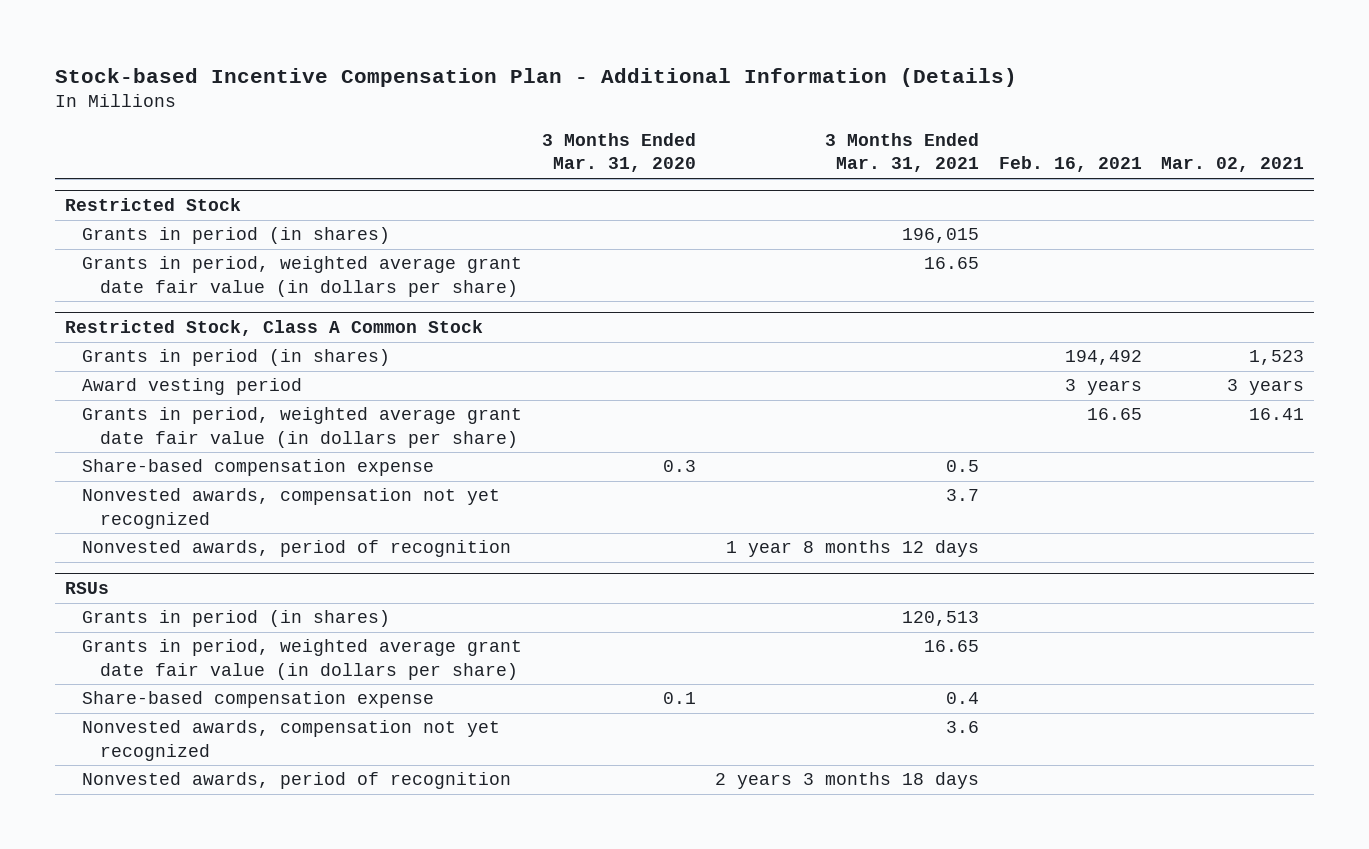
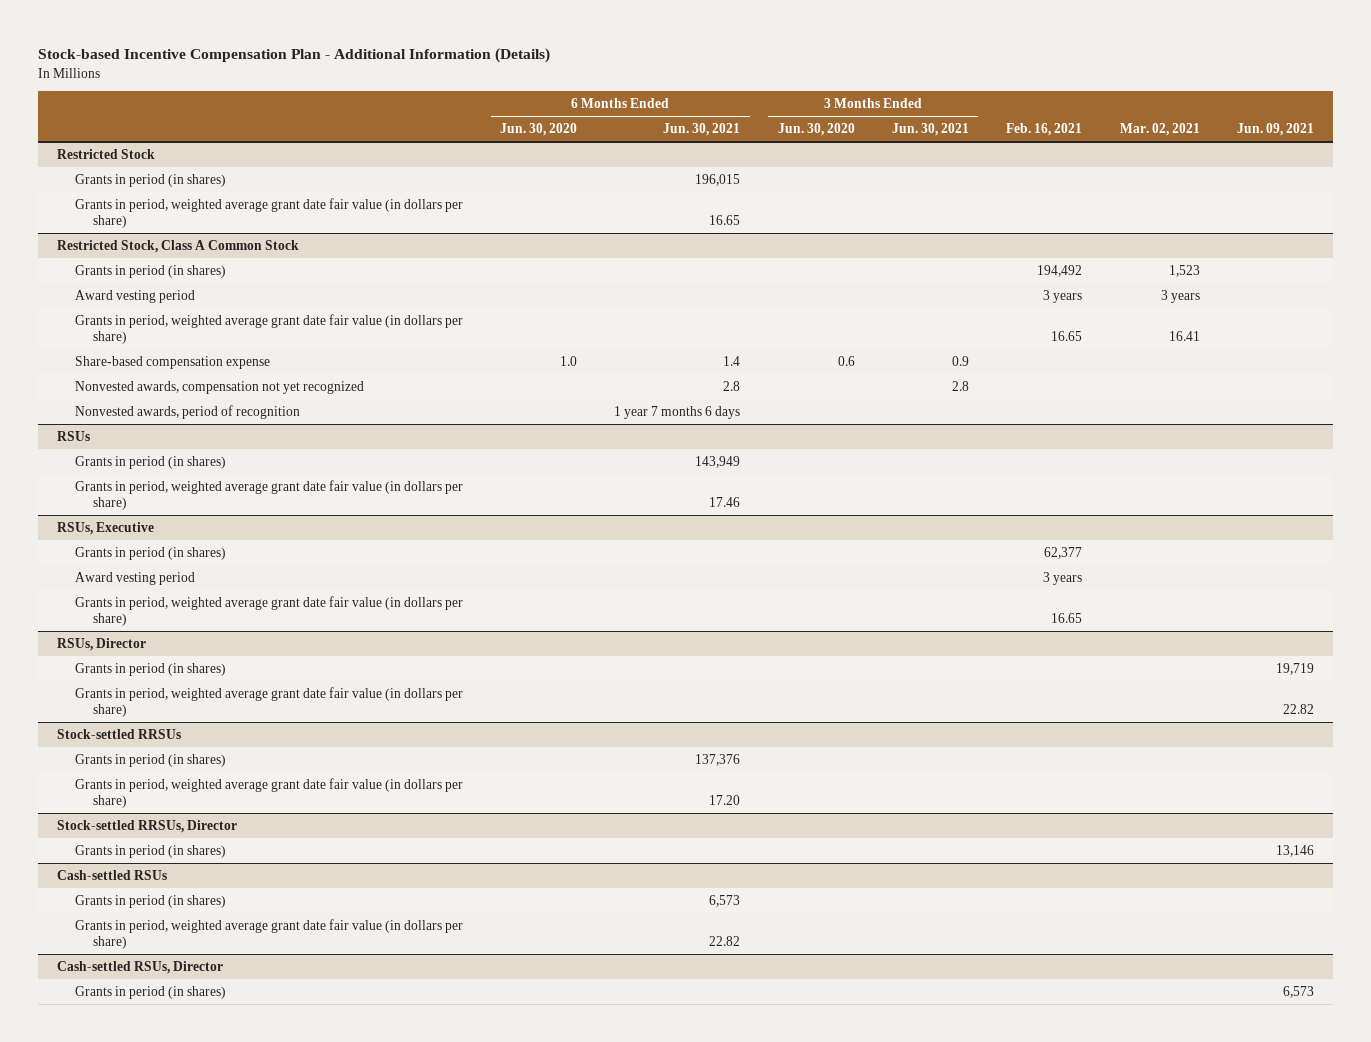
- | 3 Months Ended Mar. 31, 2020 | 3 Months Ended Mar. 31, 2021 | Feb. 16, 2021 | Mar. 02, 2021
+ | 6 Months Ended Jun. 30, 2020 | 6 Months Ended Jun. 30, 2021 | 3 Months Ended Jun. 30, 2020 | 3 Months Ended Jun. 30, 2021 | Feb. 16, 2021 | Mar. 02, 2021 | Jun. 09, 2021
@ RSUs
- Share-based compensation expense | 0.1 | 0.4 | |
- Nonvested awards, compensation not yet recognized | | 3.6 | |
- Nonvested awards, period of recognition | | 2 years 3 months 18 days | |
+ RSUs, Executive
+ Grants in period (in shares) | | | | | 62,377 | |
+ Award vesting period | | | | | 3 years | |
+ Grants in period, weighted average grant date fair value (in dollars per share) | | | | | 16.65 | |
+ RSUs, Director
+ Grants in period (in shares) | | | | | | | 19,719
+ Grants in period, weighted average grant date fair value (in dollars per share) | | | | | | | 22.82
+ Stock-settled RRSUs
+ Grants in period (in shares) | | 137,376 | | | | |
+ Grants in period, weighted average grant date fair value (in dollars per share) | | 17.20 | | | | |
+ Stock-settled RRSUs, Director
+ Grants in period (in shares) | | | | | | | 13,146
+ Cash-settled RSUs
+ Grants in period (in shares) | | 6,573 | | | | |
+ Grants in period, weighted average grant date fair value (in dollars per share) | | 22.82 | | | | |
+ Cash-settled RSUs, Director
+ Grants in period (in shares) | | | | | | | 6,573

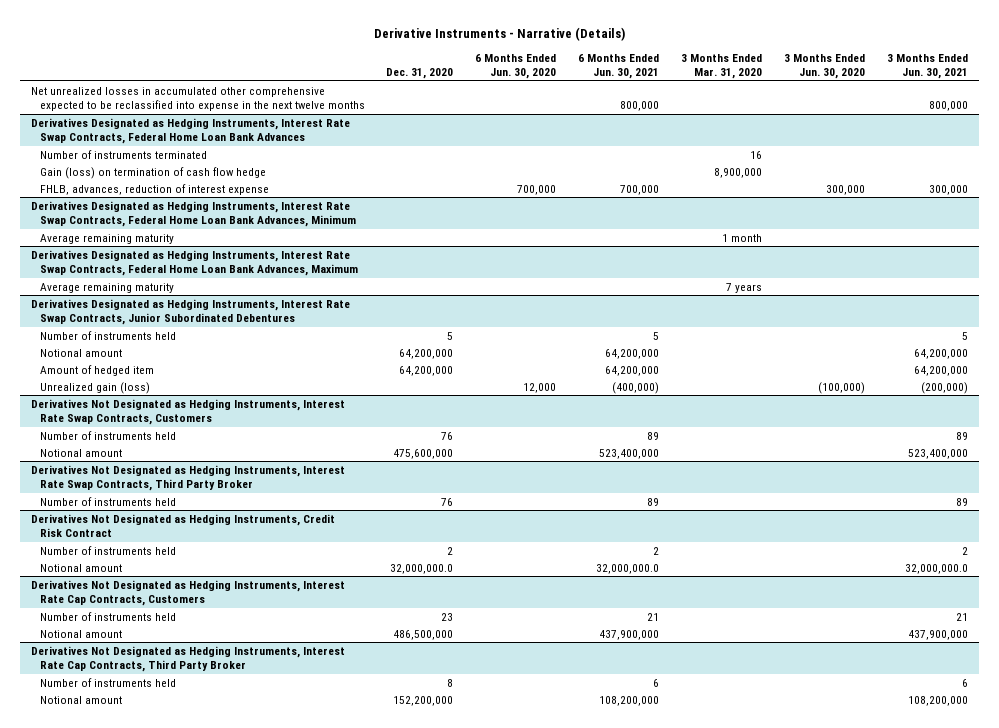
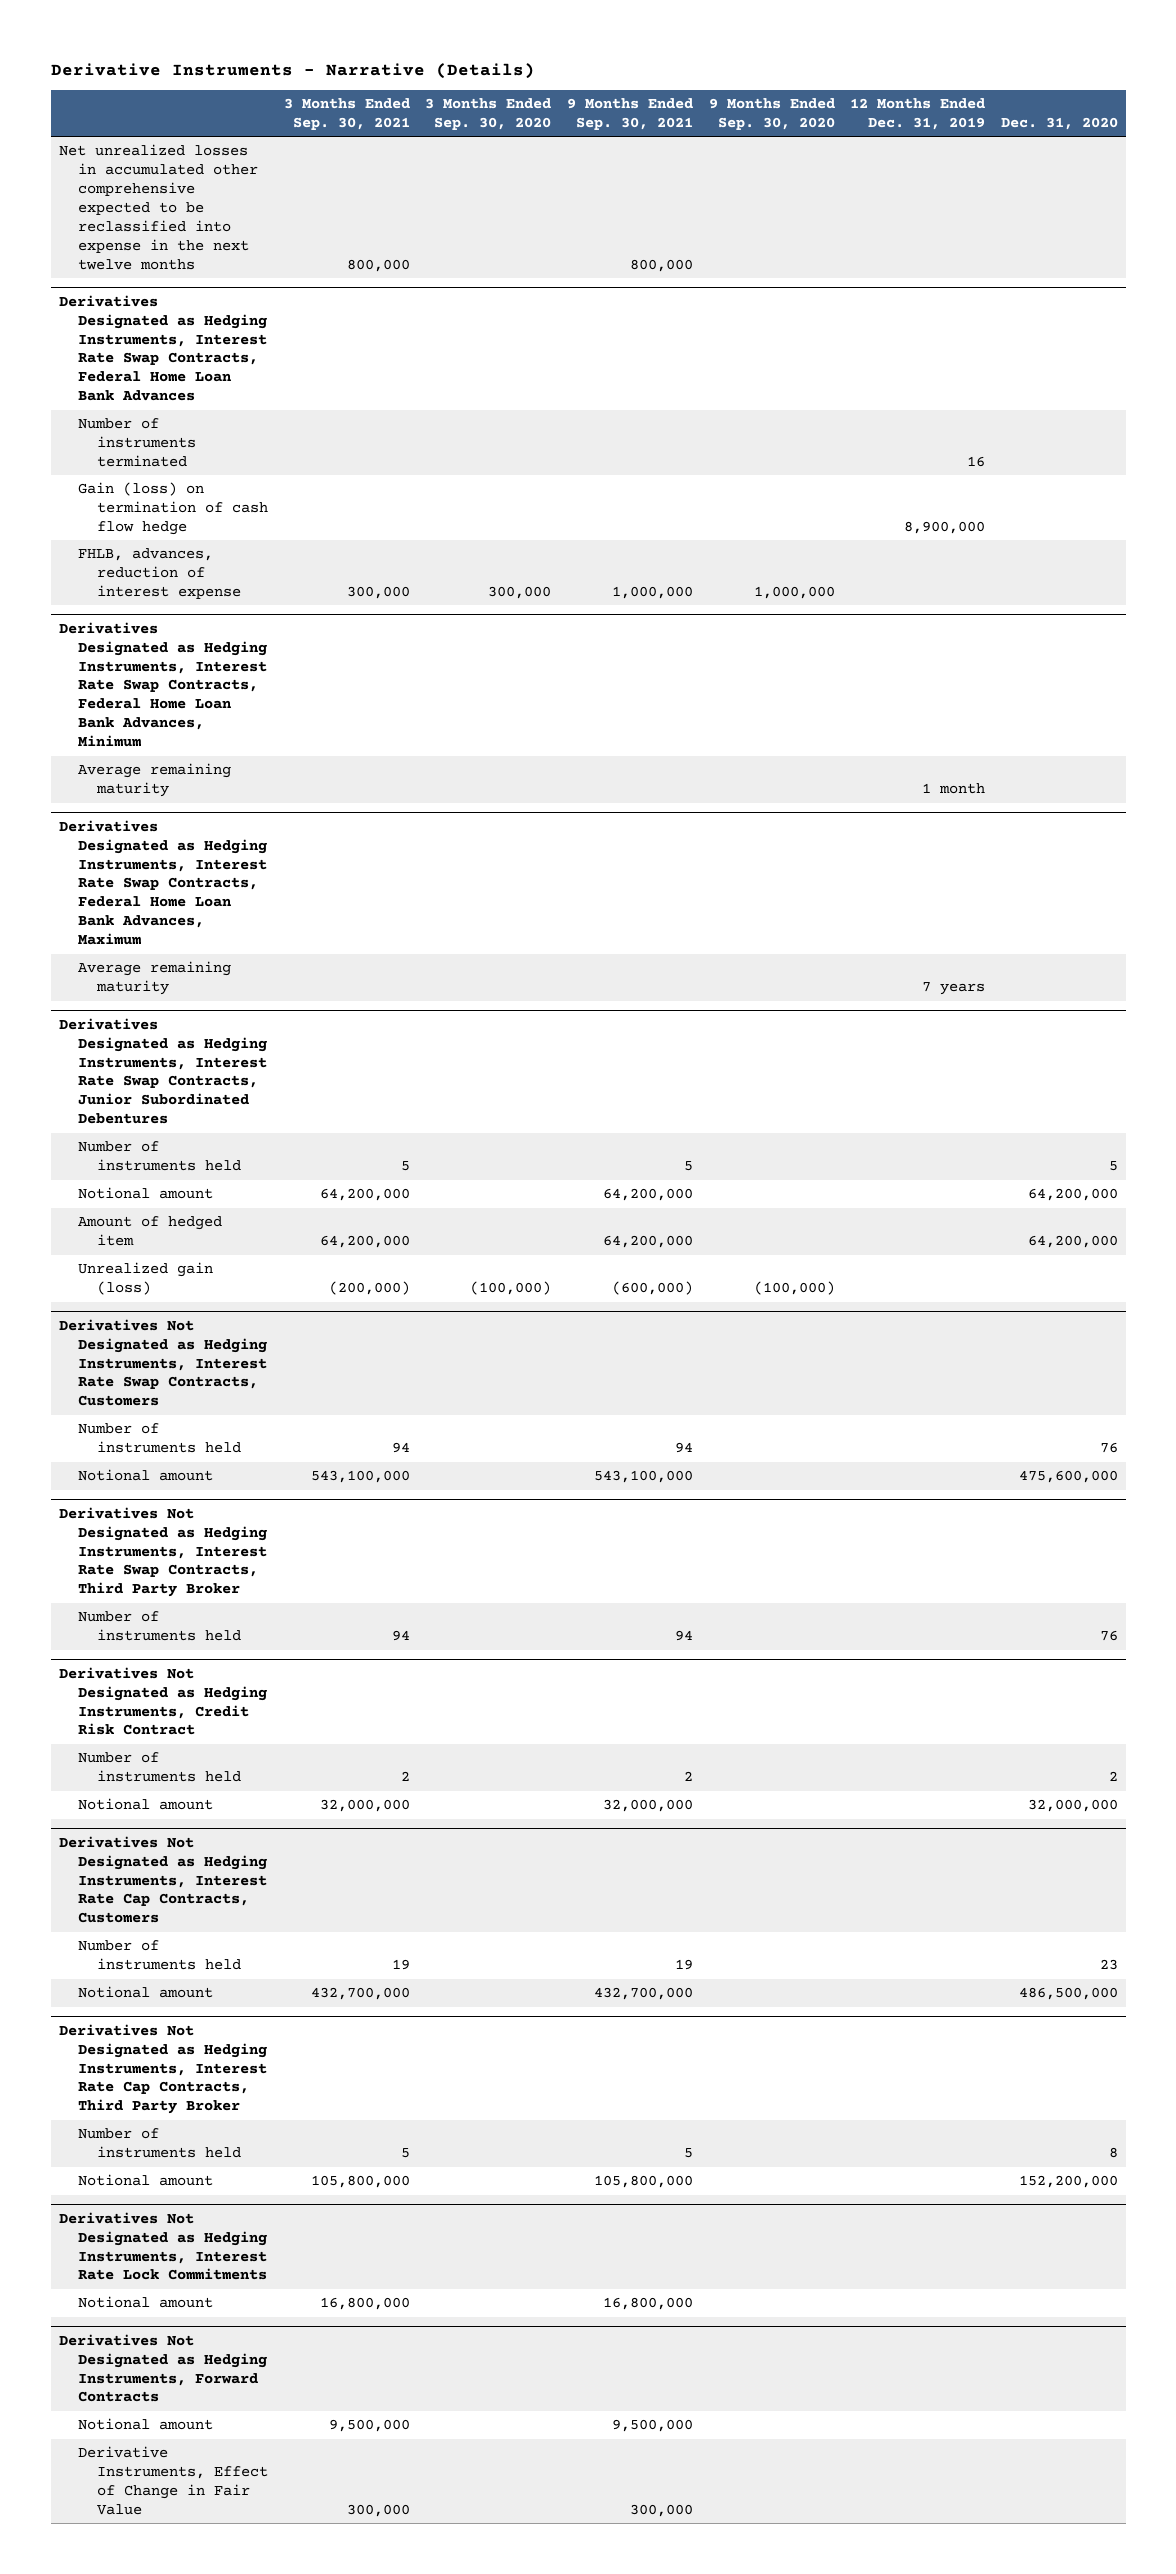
- | Dec. 31, 2020 | 6 Months Ended Jun. 30, 2020 | 6 Months Ended Jun. 30, 2021 | 3 Months Ended Mar. 31, 2020 | 3 Months Ended Jun. 30, 2020 | 3 Months Ended Jun. 30, 2021
+ | 3 Months Ended Sep. 30, 2021 | 3 Months Ended Sep. 30, 2020 | 9 Months Ended Sep. 30, 2021 | 9 Months Ended Sep. 30, 2020 | 12 Months Ended Dec. 31, 2019 | Dec. 31, 2020
@ Derivatives Not Designated as Hedging Instruments, Credit Risk Contract
- Notional amount | 32,000,000.0 | | 32,000,000.0 | | | 32,000,000.0
+ Notional amount | 32,000,000 | | 32,000,000 | | | 32,000,000
+ Derivatives Not Designated as Hedging Instruments, Interest Rate Lock Commitments
+ Notional amount | 16,800,000 | | 16,800,000 | | |
+ Derivatives Not Designated as Hedging Instruments, Forward Contracts
+ Notional amount | 9,500,000 | | 9,500,000 | | |
+ Derivative Instruments, Effect of Change in Fair Value | 300,000 | | 300,000 | | |

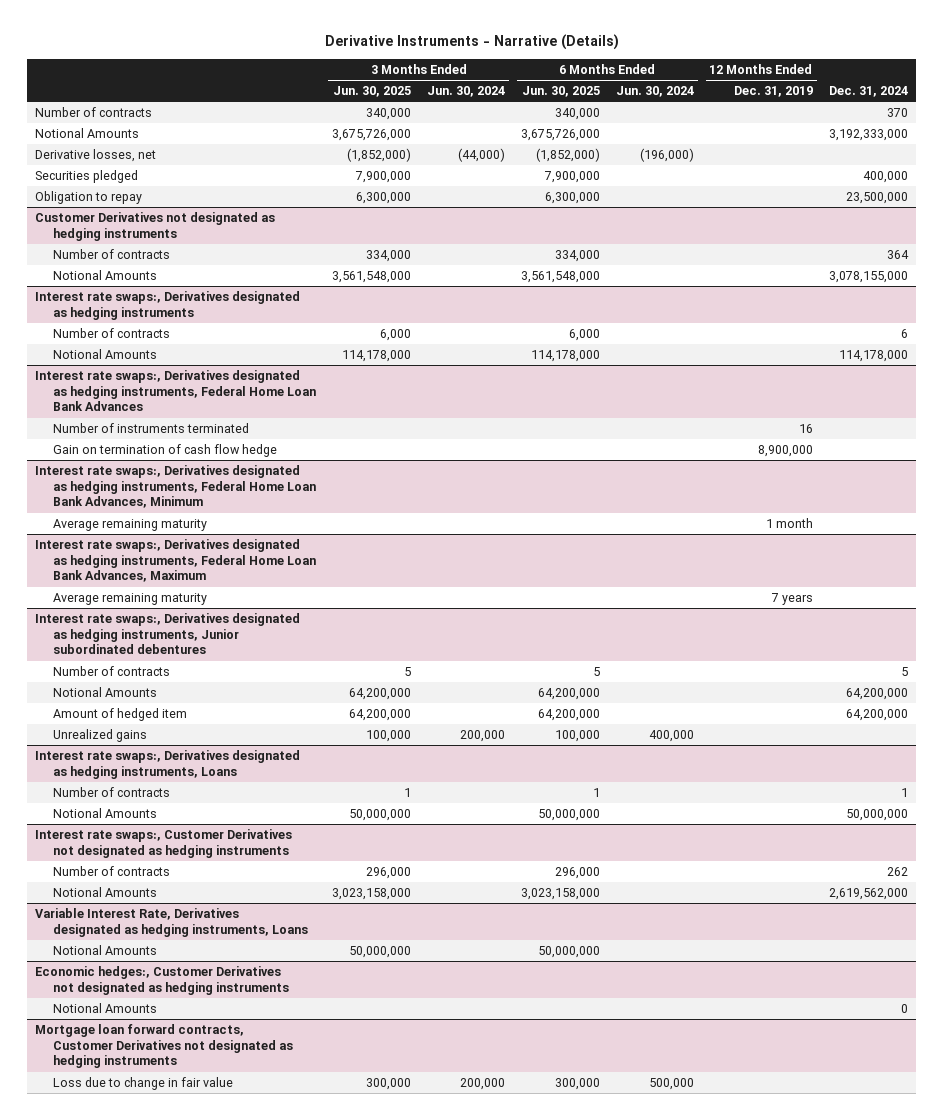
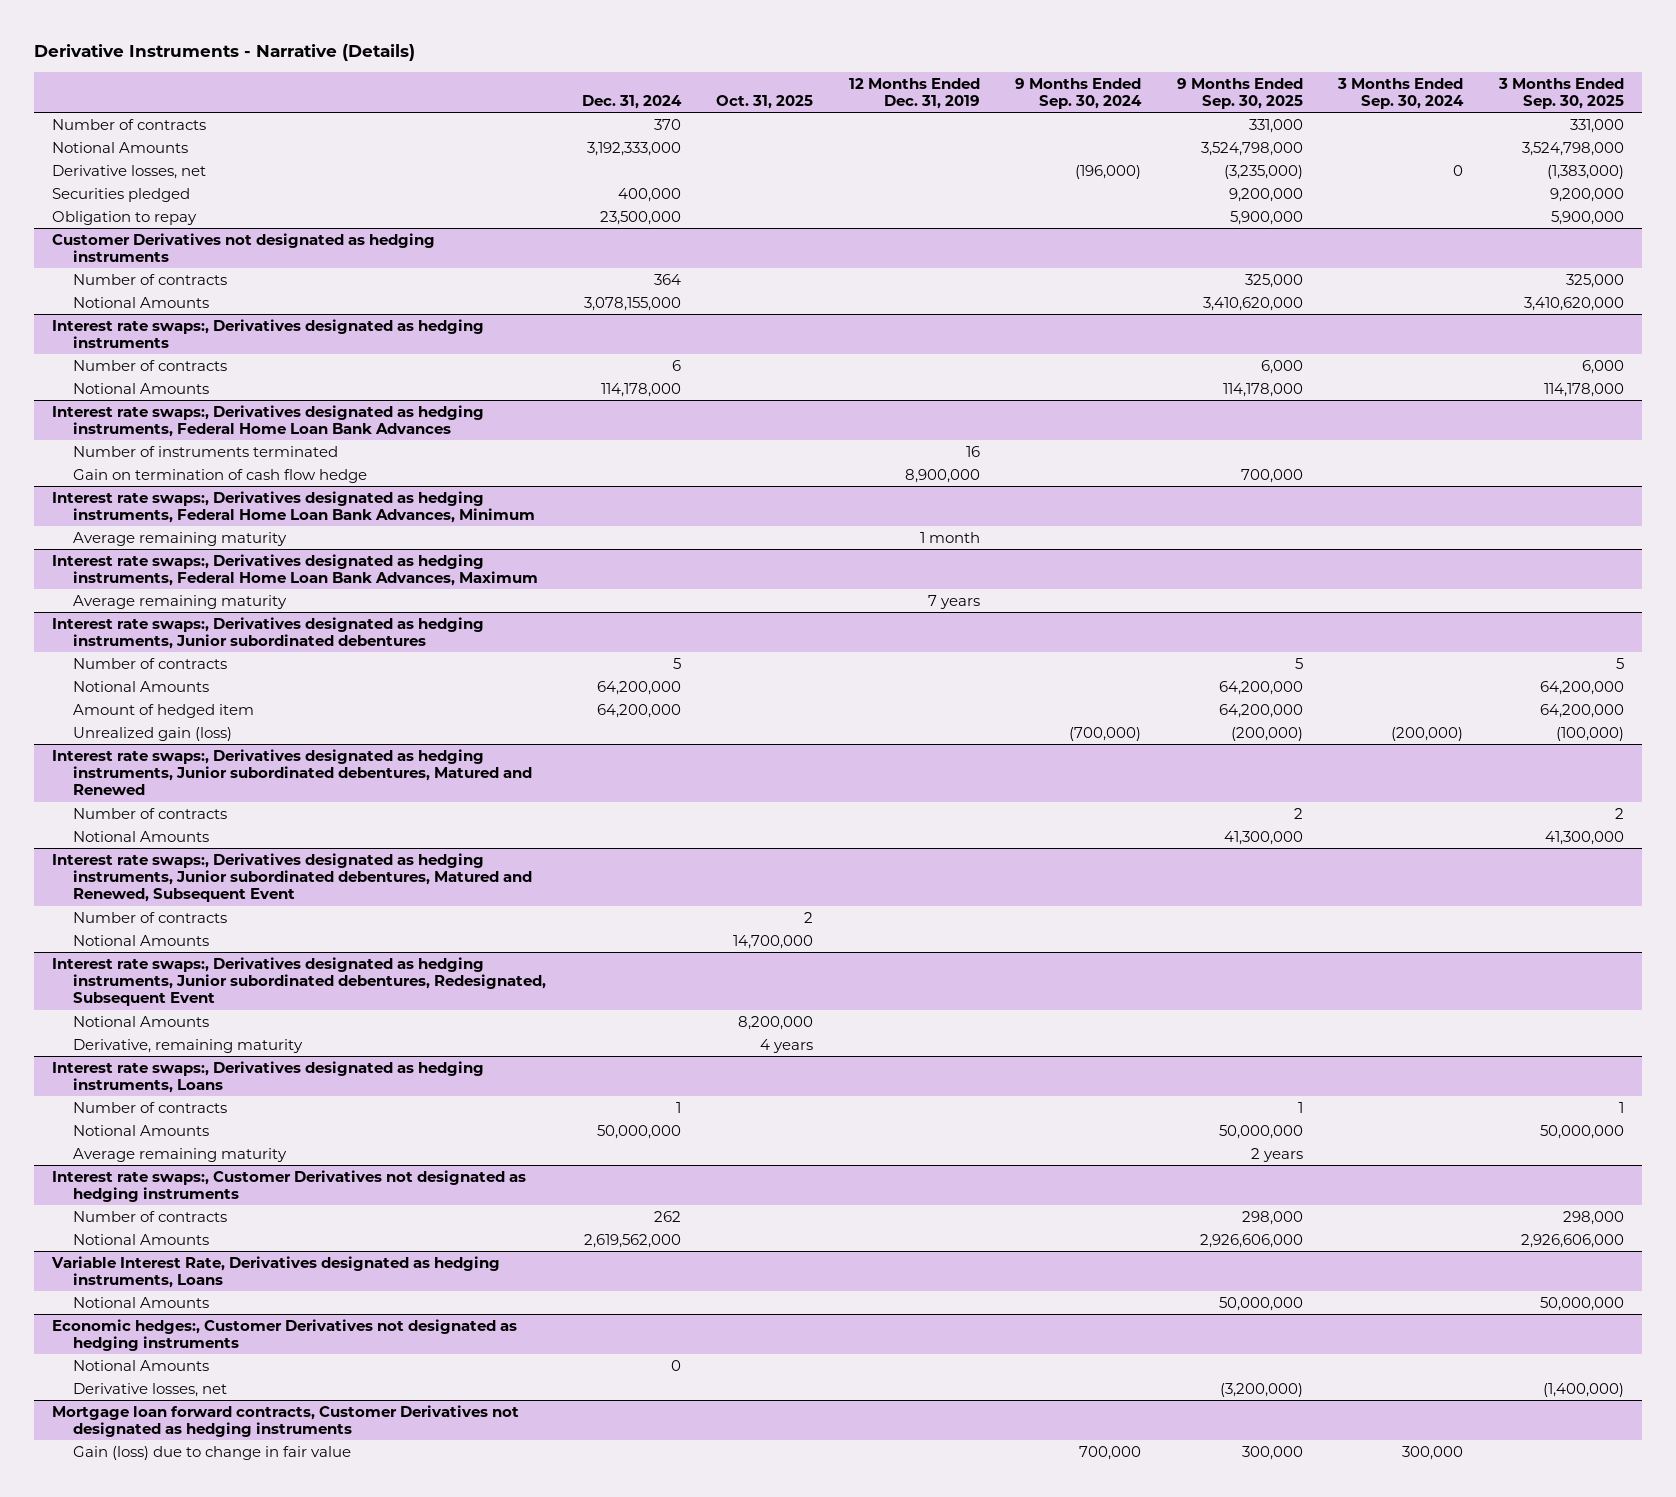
- | 3 Months Ended Jun. 30, 2025 | 3 Months Ended Jun. 30, 2024 | 6 Months Ended Jun. 30, 2025 | 6 Months Ended Jun. 30, 2024 | 12 Months Ended Dec. 31, 2019 | Dec. 31, 2024
+ | Dec. 31, 2024 | Oct. 31, 2025 | 12 Months Ended Dec. 31, 2019 | 9 Months Ended Sep. 30, 2024 | 9 Months Ended Sep. 30, 2025 | 3 Months Ended Sep. 30, 2024 | 3 Months Ended Sep. 30, 2025
@ Interest rate swaps:, Derivatives designated as hedging instruments, Junior subordinated debentures
- Unrealized gains | 100,000 | 200,000 | 100,000 | 400,000 | |
+ Unrealized gain (loss) | | | | (700,000) | (200,000) | (200,000) | (100,000)
+ Interest rate swaps:, Derivatives designated as hedging instruments, Junior subordinated debentures, Matured and Renewed
+ Number of contracts | | | | | 2 | | 2
+ Notional Amounts | | | | | 41,300,000 | | 41,300,000
+ Interest rate swaps:, Derivatives designated as hedging instruments, Junior subordinated debentures, Matured and Renewed, Subsequent Event
+ Number of contracts | | 2 | | | | |
+ Notional Amounts | | 14,700,000 | | | | |
+ Interest rate swaps:, Derivatives designated as hedging instruments, Junior subordinated debentures, Redesignated, Subsequent Event
+ Notional Amounts | | 8,200,000 | | | | |
+ Derivative, remaining maturity | | 4 years | | | | |
@ Interest rate swaps:, Derivatives designated as hedging instruments, Loans
+ Average remaining maturity | | | | | 2 years | |
@ Economic hedges:, Customer Derivatives not designated as hedging instruments
+ Derivative losses, net | | | | | (3,200,000) | | (1,400,000)
@ Mortgage loan forward contracts, Customer Derivatives not designated as hedging instruments
- Loss due to change in fair value | 300,000 | 200,000 | 300,000 | 500,000 | |
+ Gain (loss) due to change in fair value | | | | 700,000 | 300,000 | 300,000 |

